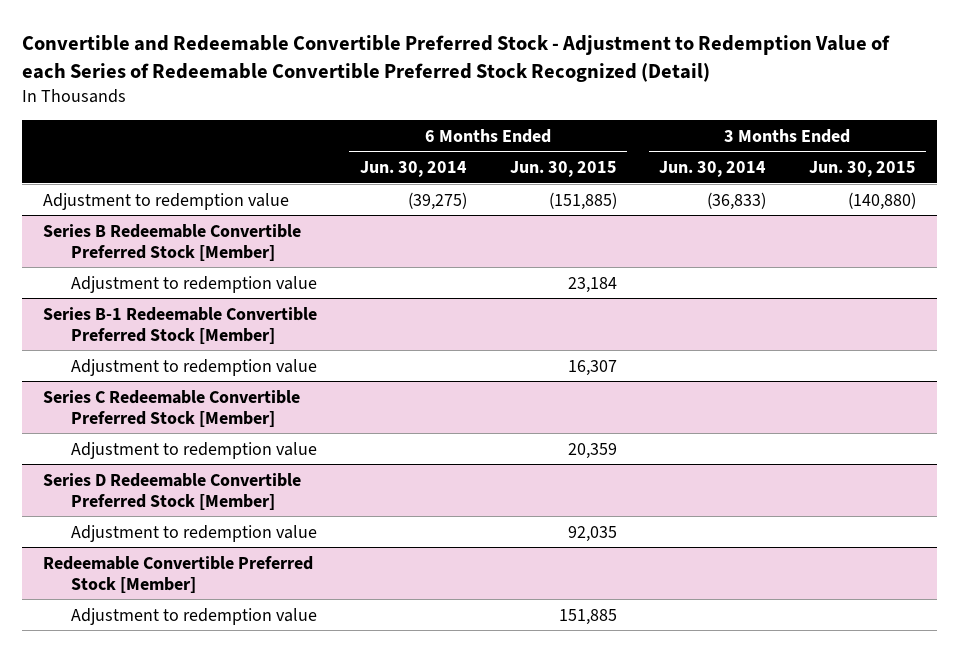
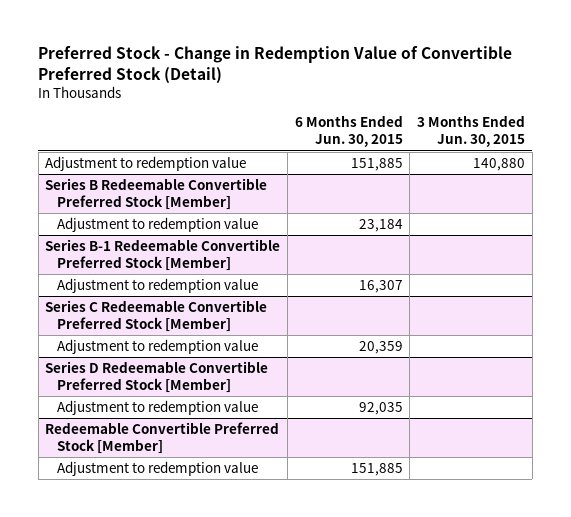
- Convertible and Redeemable Convertible Preferred Stock - Adjustment to Redemption Value of each Series of Redeemable Convertible Preferred Stock Recognized (Detail)
+ Preferred Stock - Change in Redemption Value of Convertible Preferred Stock (Detail)
- | 6 Months Ended Jun. 30, 2014 | 6 Months Ended Jun. 30, 2015 | 3 Months Ended Jun. 30, 2014 | 3 Months Ended Jun. 30, 2015
+ | 6 Months Ended Jun. 30, 2015 | 3 Months Ended Jun. 30, 2015
- Adjustment to redemption value | (39,275) | (151,885) | (36,833) | (140,880)
+ Adjustment to redemption value | 151,885 | 140,880

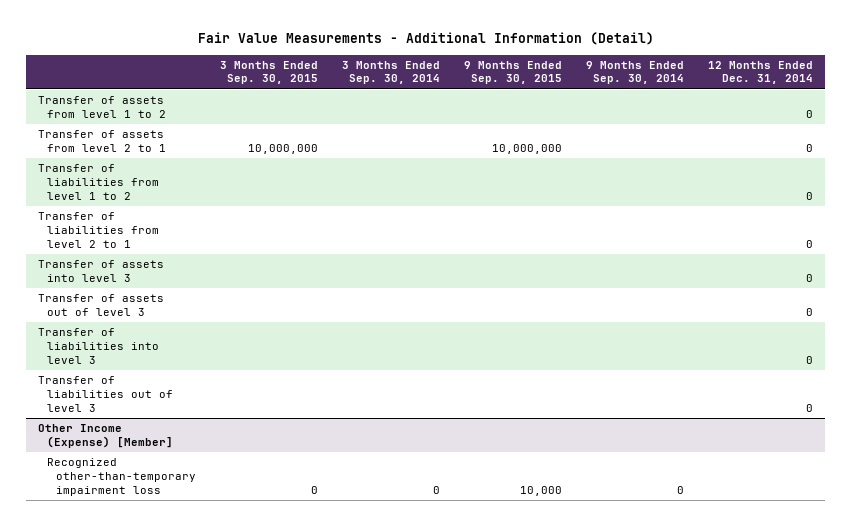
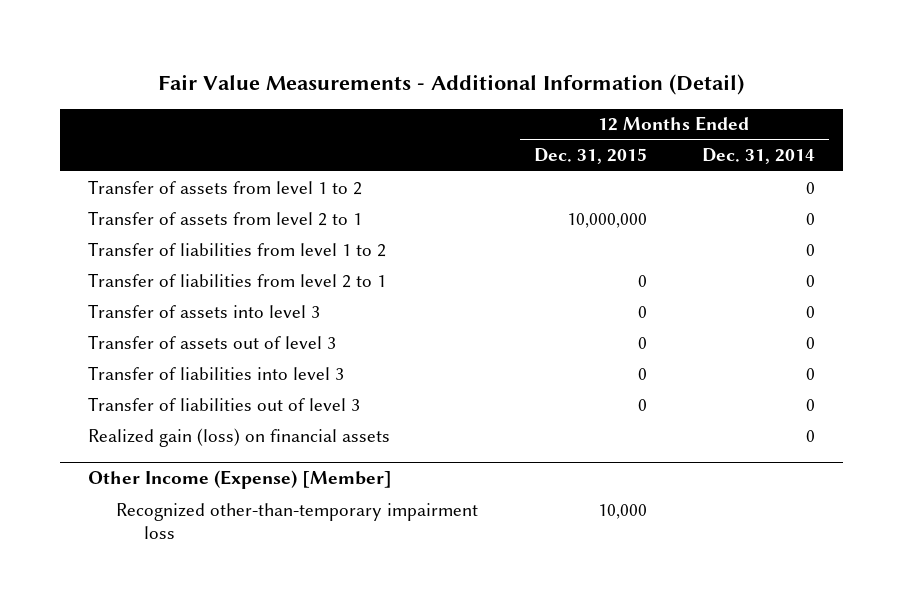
- | 3 Months Ended Sep. 30, 2015 | 3 Months Ended Sep. 30, 2014 | 9 Months Ended Sep. 30, 2015 | 9 Months Ended Sep. 30, 2014 | 12 Months Ended Dec. 31, 2014
+ | 12 Months Ended Dec. 31, 2015 | 12 Months Ended Dec. 31, 2014
+ Realized gain (loss) on financial assets | | 0

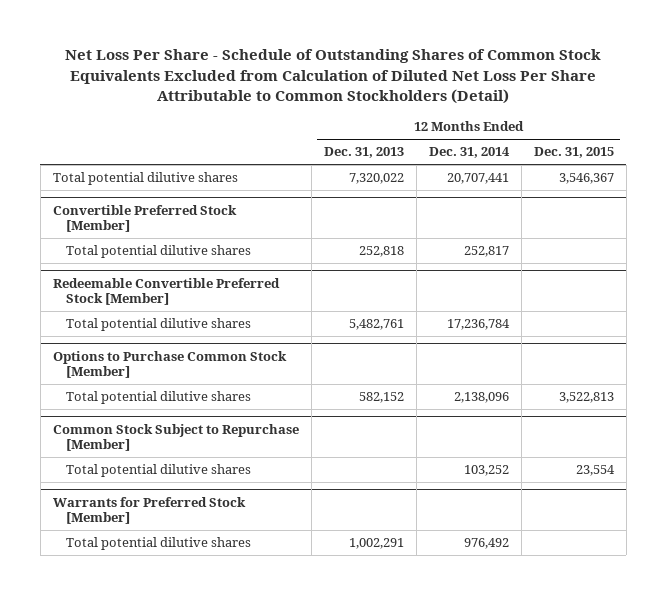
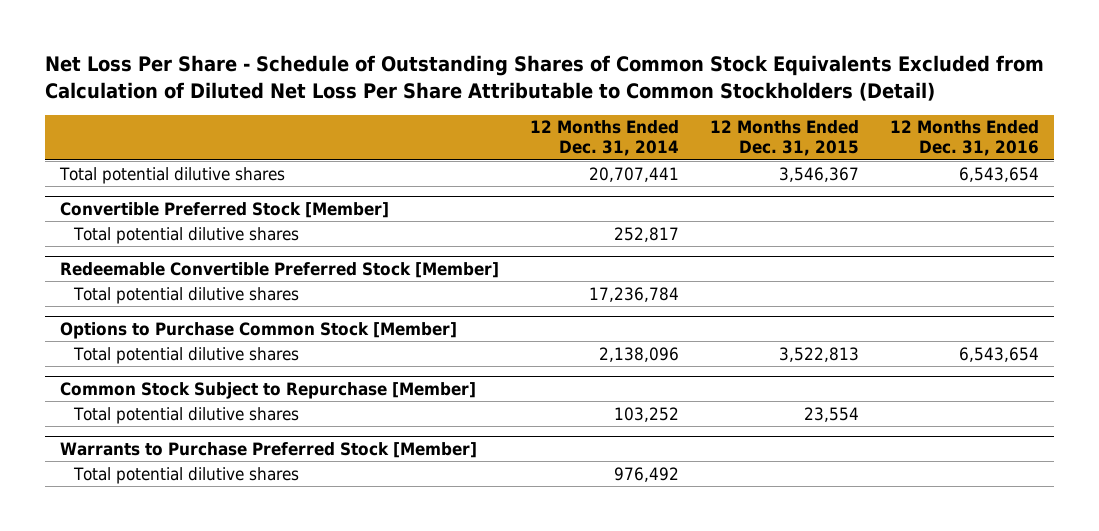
- | 12 Months Ended Dec. 31, 2013 | 12 Months Ended Dec. 31, 2014 | 12 Months Ended Dec. 31, 2015
+ | 12 Months Ended Dec. 31, 2014 | 12 Months Ended Dec. 31, 2015 | 12 Months Ended Dec. 31, 2016
- Warrants for Preferred Stock [Member]
+ Warrants to Purchase Preferred Stock [Member]

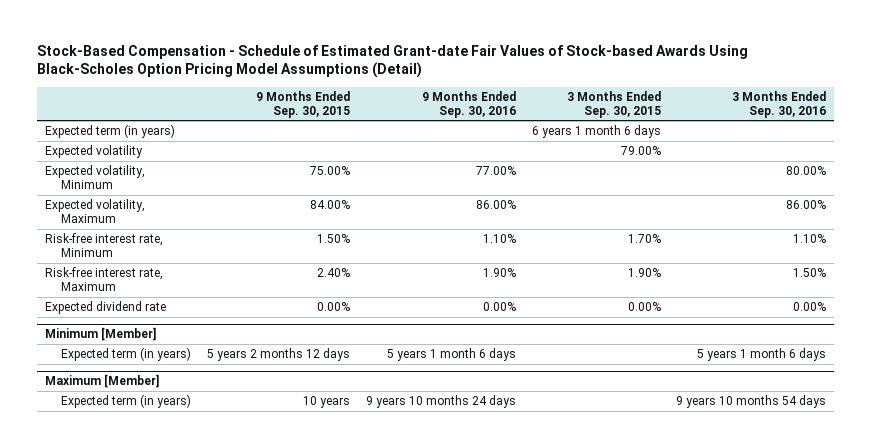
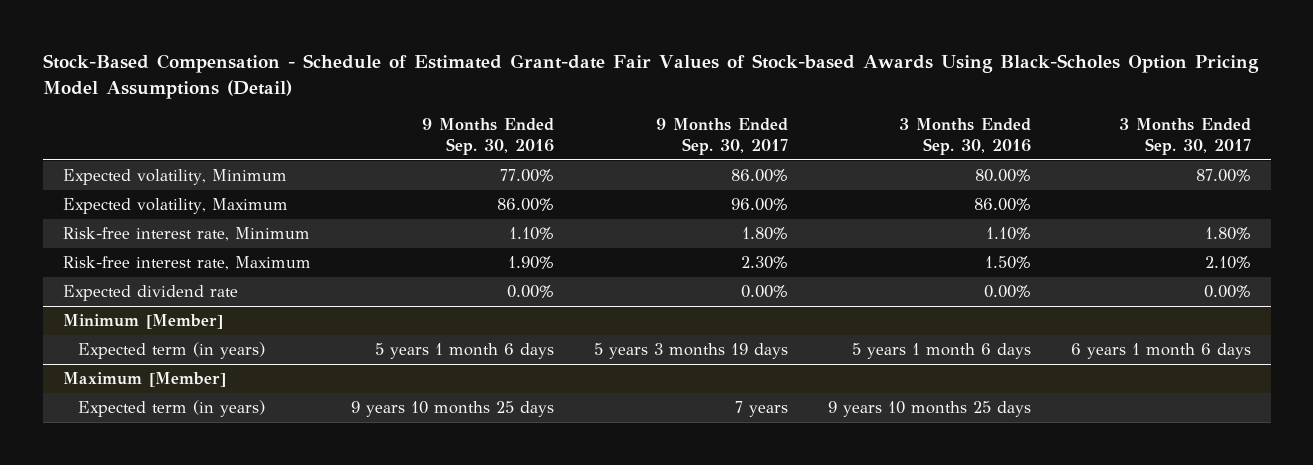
- | 9 Months Ended Sep. 30, 2015 | 9 Months Ended Sep. 30, 2016 | 3 Months Ended Sep. 30, 2015 | 3 Months Ended Sep. 30, 2016
+ | 9 Months Ended Sep. 30, 2016 | 9 Months Ended Sep. 30, 2017 | 3 Months Ended Sep. 30, 2016 | 3 Months Ended Sep. 30, 2017
- Expected term (in years) | | | 6 years 1 month 6 days |
- Expected volatility | | | 79.00% |
@ Maximum [Member]
- Expected term (in years) | 10 years | 9 years 10 months 24 days | | 9 years 10 months 54 days
+ Expected term (in years) | 9 years 10 months 25 days | 7 years | 9 years 10 months 25 days |

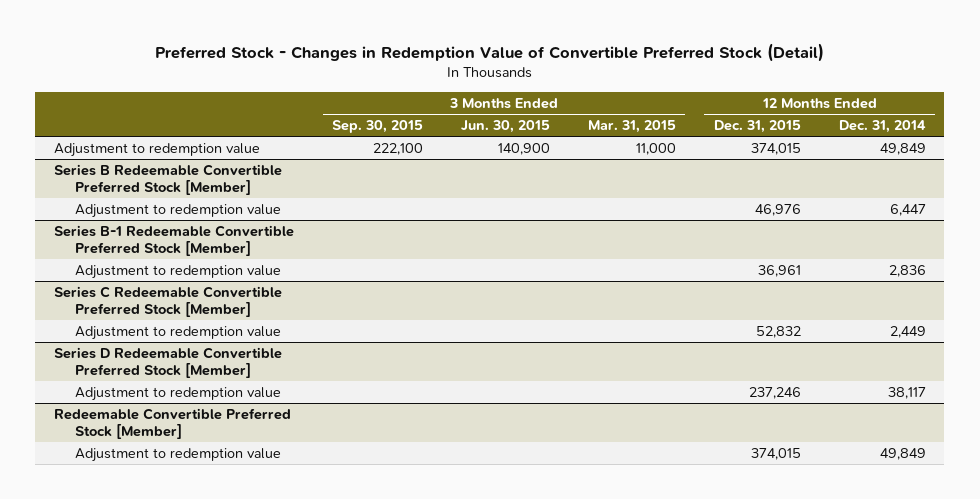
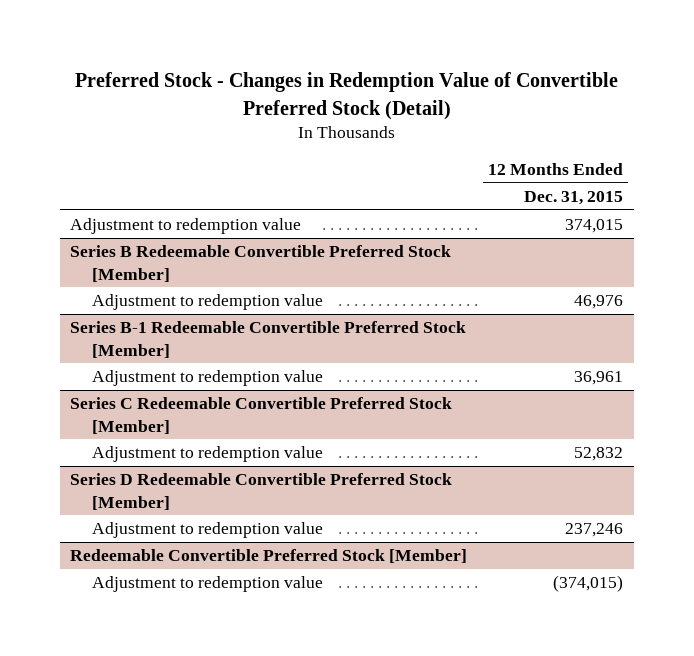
- | 3 Months Ended Sep. 30, 2015 | 3 Months Ended Jun. 30, 2015 | 3 Months Ended Mar. 31, 2015 | 12 Months Ended Dec. 31, 2015 | 12 Months Ended Dec. 31, 2014
+ | 12 Months Ended Dec. 31, 2015
@ Redeemable Convertible Preferred Stock [Member]
- Adjustment to redemption value | | | | 374,015 | 49,849
+ Adjustment to redemption value | (374,015)

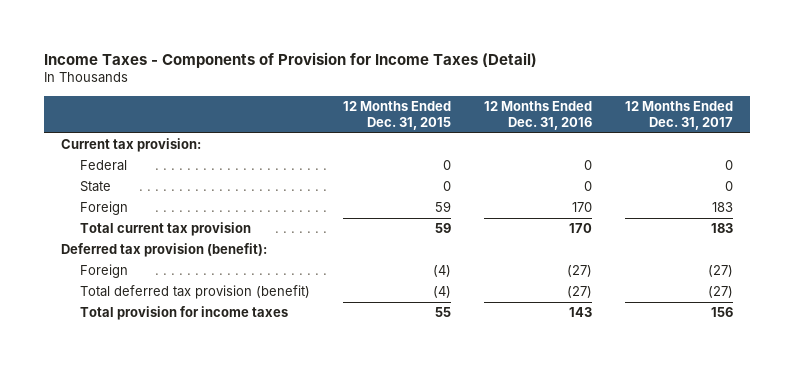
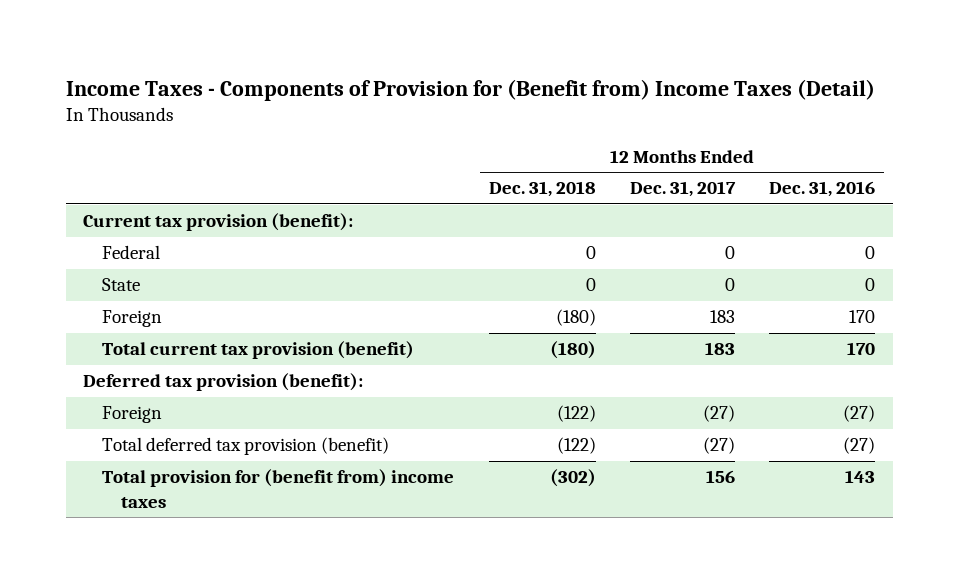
- Income Taxes - Components of Provision for Income Taxes (Detail)
+ Income Taxes - Components of Provision for (Benefit from) Income Taxes (Detail)
- | 12 Months Ended Dec. 31, 2015 | 12 Months Ended Dec. 31, 2016 | 12 Months Ended Dec. 31, 2017
+ | 12 Months Ended Dec. 31, 2018 | 12 Months Ended Dec. 31, 2017 | 12 Months Ended Dec. 31, 2016
- Current tax provision:
+ Current tax provision (benefit):
- Total current tax provision | 59 | 170 | 183
+ Total current tax provision (benefit) | (180) | 183 | 170
- Total provision for income taxes | 55 | 143 | 156
+ Total provision for (benefit from) income taxes | (302) | 156 | 143

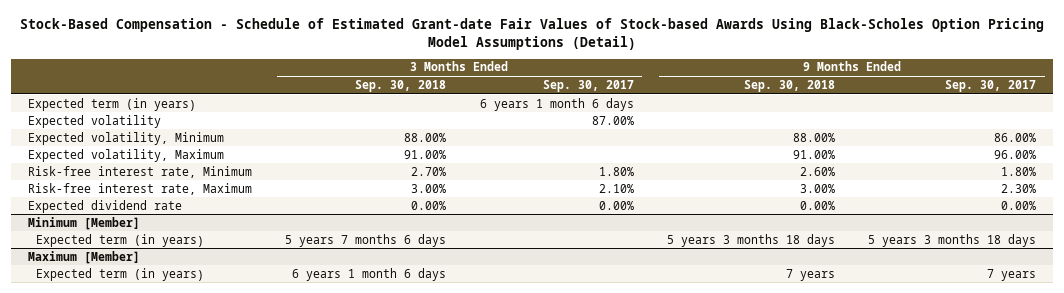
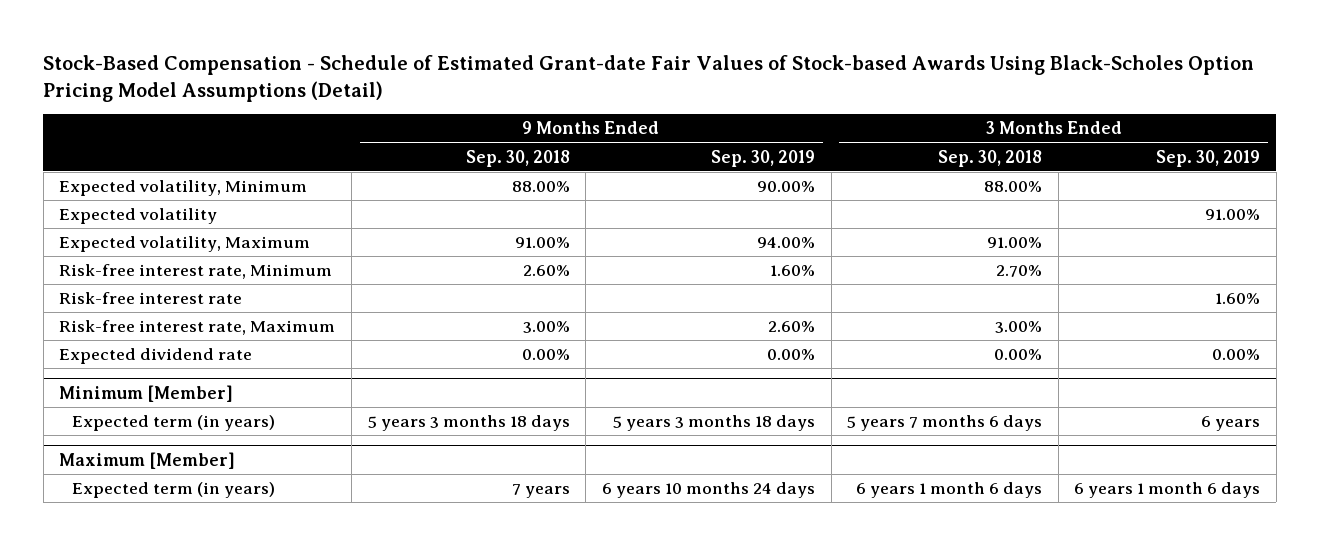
- | 3 Months Ended Sep. 30, 2018 | 3 Months Ended Sep. 30, 2017 | 9 Months Ended Sep. 30, 2018 | 9 Months Ended Sep. 30, 2017
+ | 9 Months Ended Sep. 30, 2018 | 9 Months Ended Sep. 30, 2019 | 3 Months Ended Sep. 30, 2018 | 3 Months Ended Sep. 30, 2019
- Expected term (in years) | | 6 years 1 month 6 days | |
moved down: Expected volatility | | | | 91.00%
+ Risk-free interest rate | | | | 1.60%

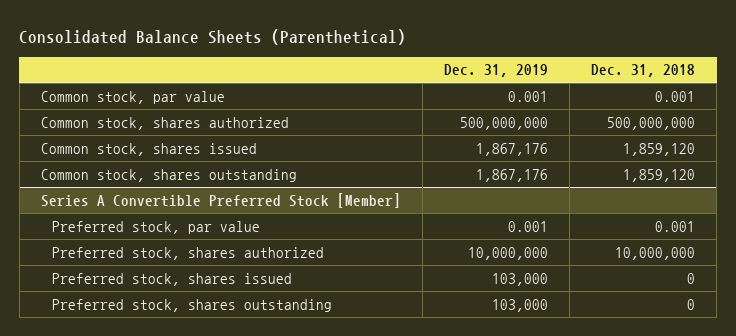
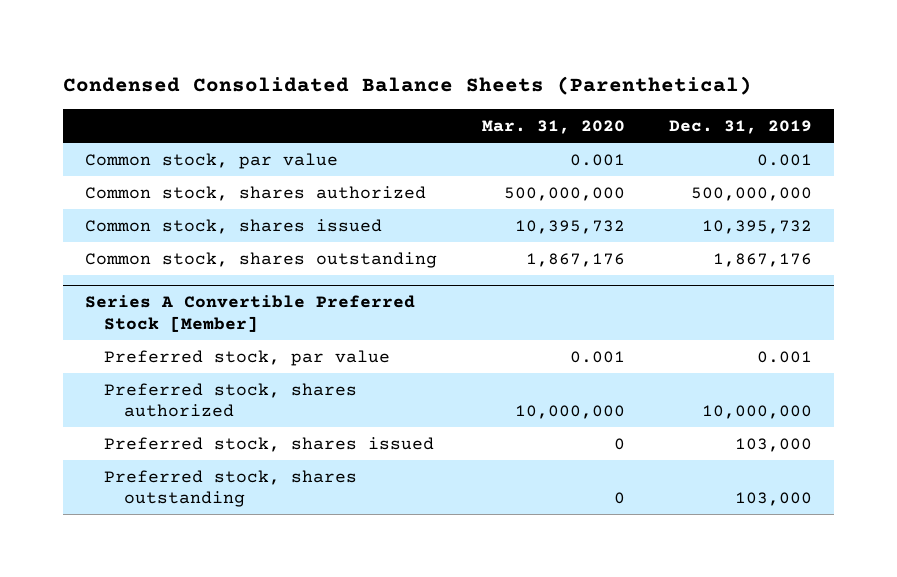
- Consolidated Balance Sheets (Parenthetical)
+ Condensed Consolidated Balance Sheets (Parenthetical)
- | Dec. 31, 2019 | Dec. 31, 2018
+ | Mar. 31, 2020 | Dec. 31, 2019
- Common stock, shares issued | 1,867,176 | 1,859,120
+ Common stock, shares issued | 10,395,732 | 10,395,732

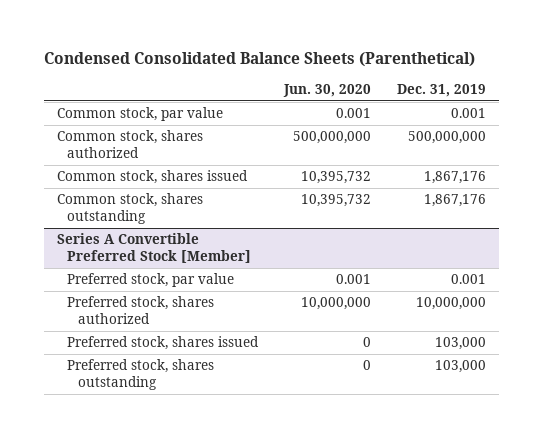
- | Mar. 31, 2020 | Dec. 31, 2019
+ | Jun. 30, 2020 | Dec. 31, 2019
- Common stock, shares issued | 10,395,732 | 10,395,732
+ Common stock, shares issued | 10,395,732 | 1,867,176

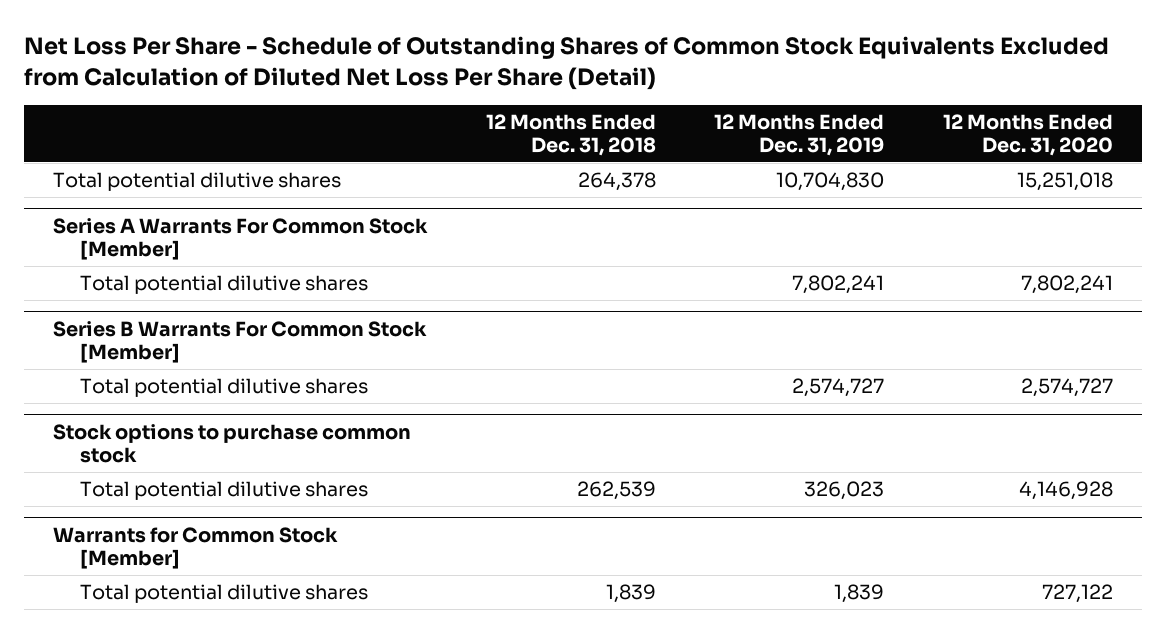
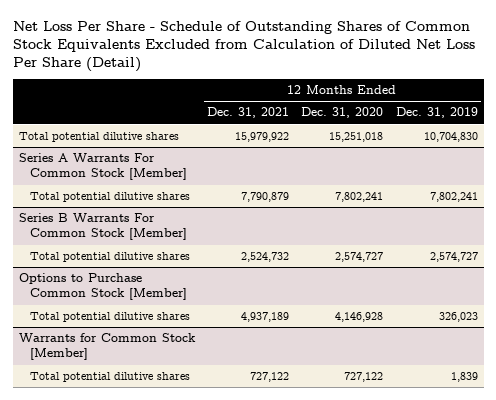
- | 12 Months Ended Dec. 31, 2018 | 12 Months Ended Dec. 31, 2019 | 12 Months Ended Dec. 31, 2020
+ | 12 Months Ended Dec. 31, 2021 | 12 Months Ended Dec. 31, 2020 | 12 Months Ended Dec. 31, 2019
- Stock options to purchase common stock
+ Options to Purchase Common Stock [Member]

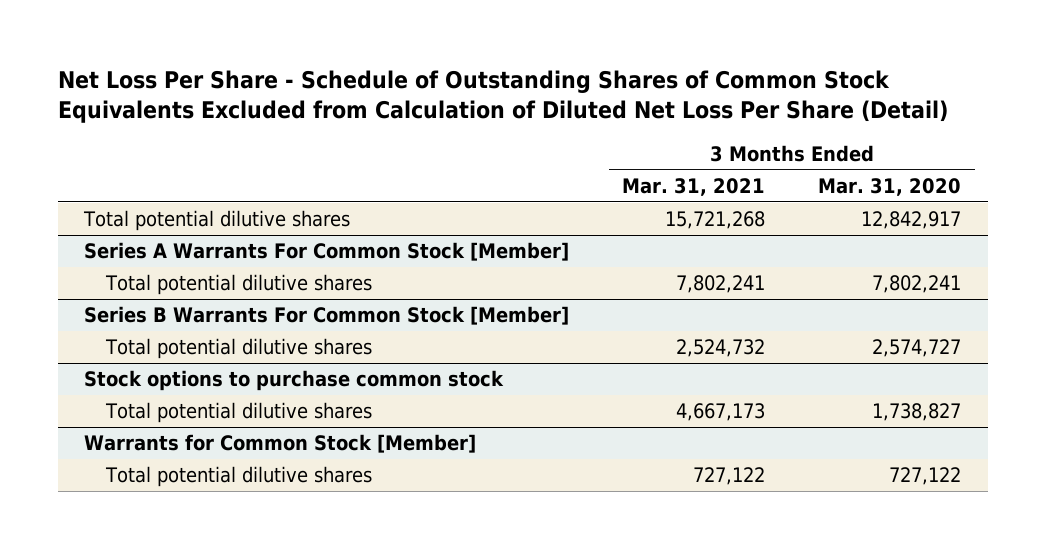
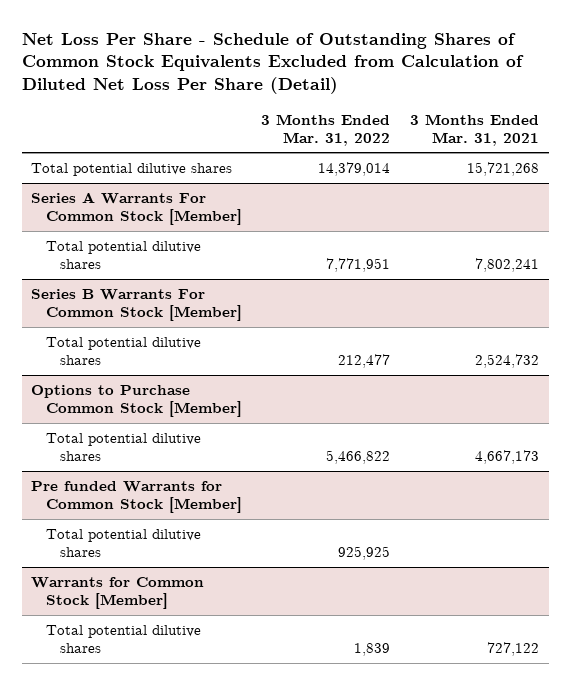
- | 3 Months Ended Mar. 31, 2021 | 3 Months Ended Mar. 31, 2020
+ | 3 Months Ended Mar. 31, 2022 | 3 Months Ended Mar. 31, 2021
- Stock options to purchase common stock
+ Options to Purchase Common Stock [Member]
+ Pre funded Warrants for Common Stock [Member]
+ Total potential dilutive shares | 925,925 |

